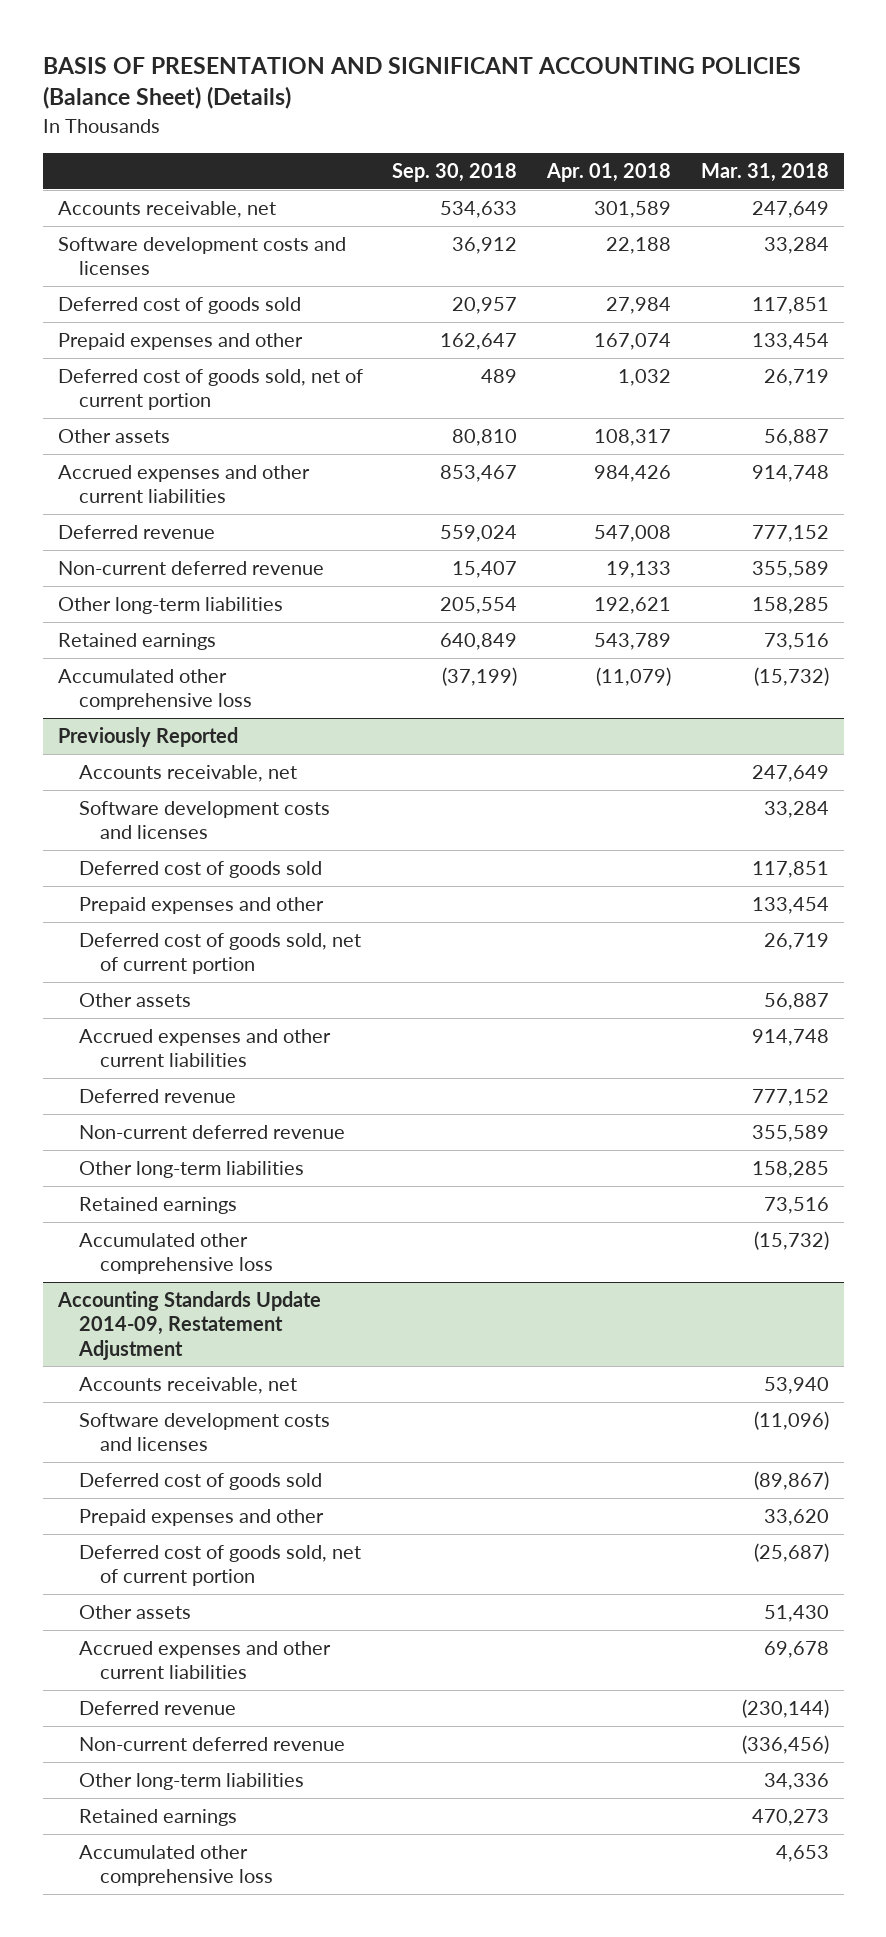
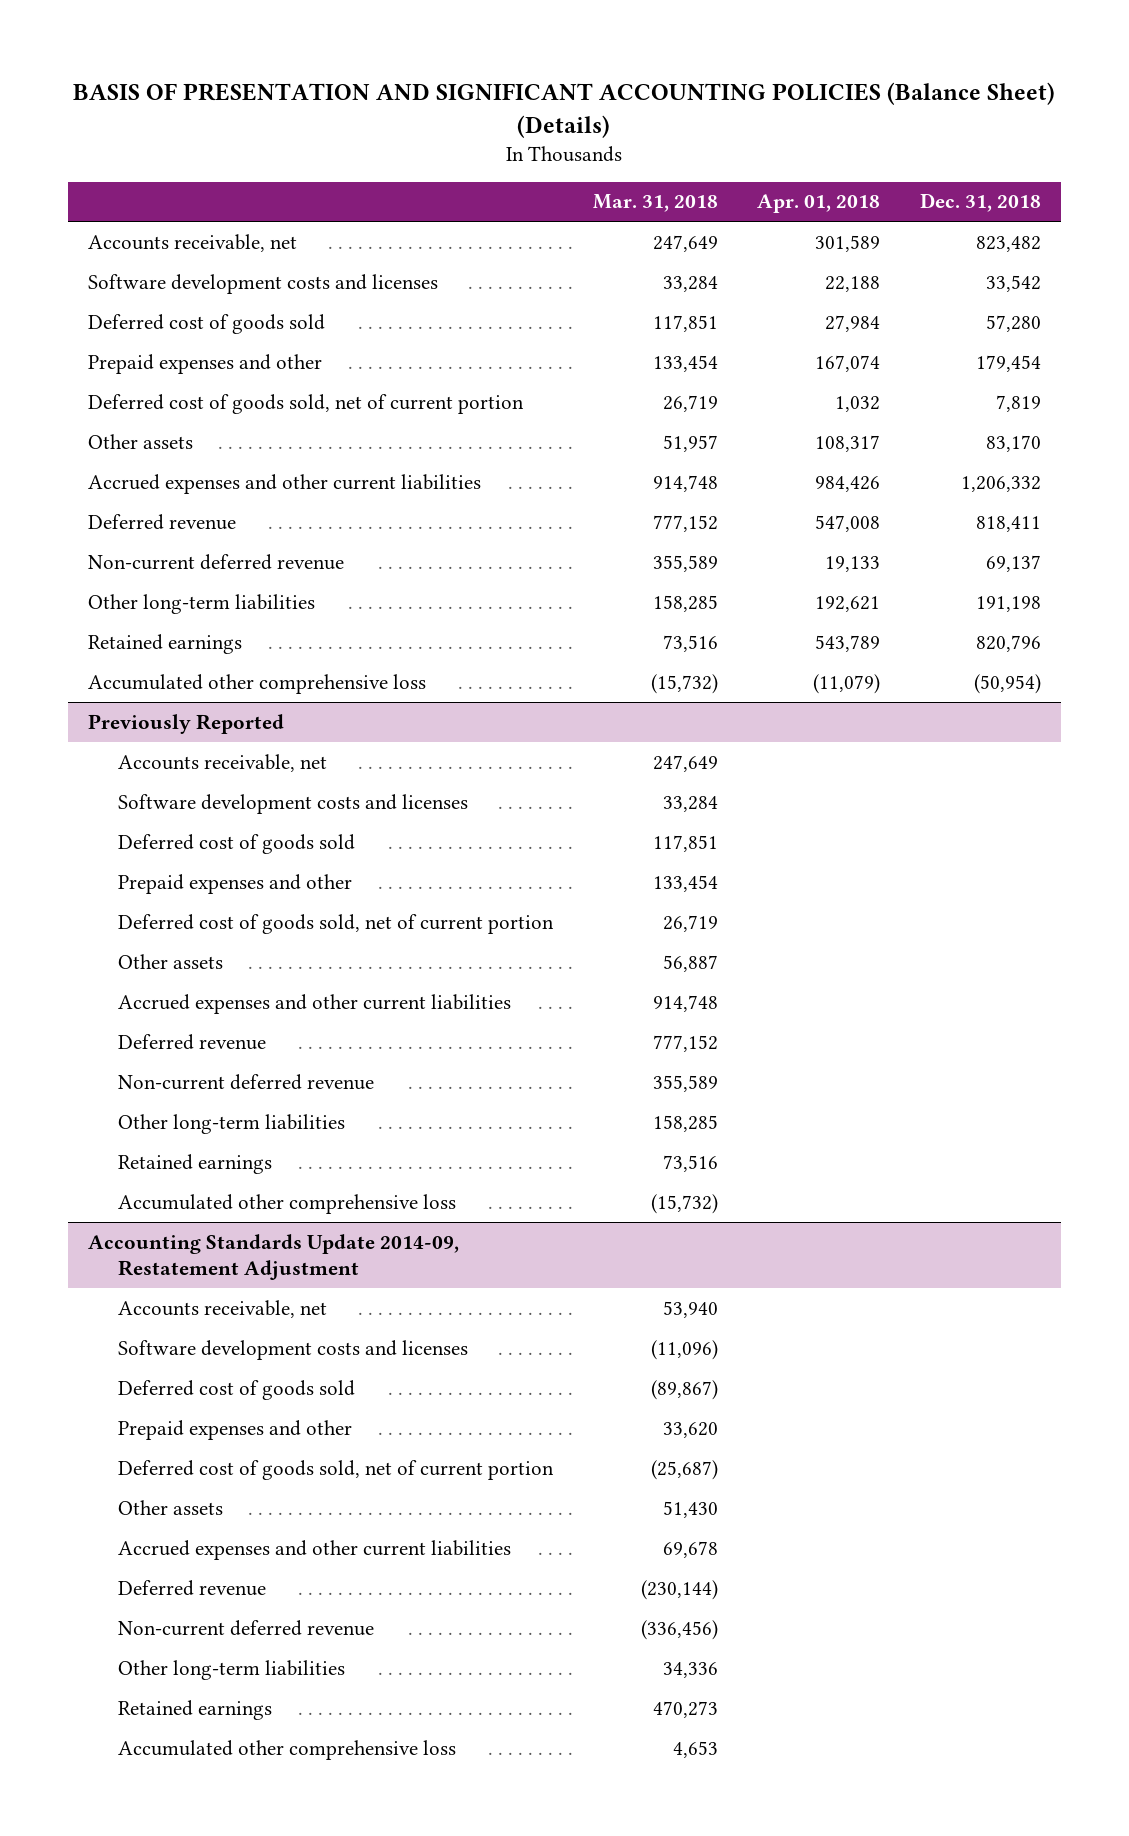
- | Sep. 30, 2018 | Apr. 01, 2018 | Mar. 31, 2018
+ | Mar. 31, 2018 | Apr. 01, 2018 | Dec. 31, 2018
- Other assets | 80,810 | 108,317 | 56,887
+ Other assets | 51,957 | 108,317 | 83,170

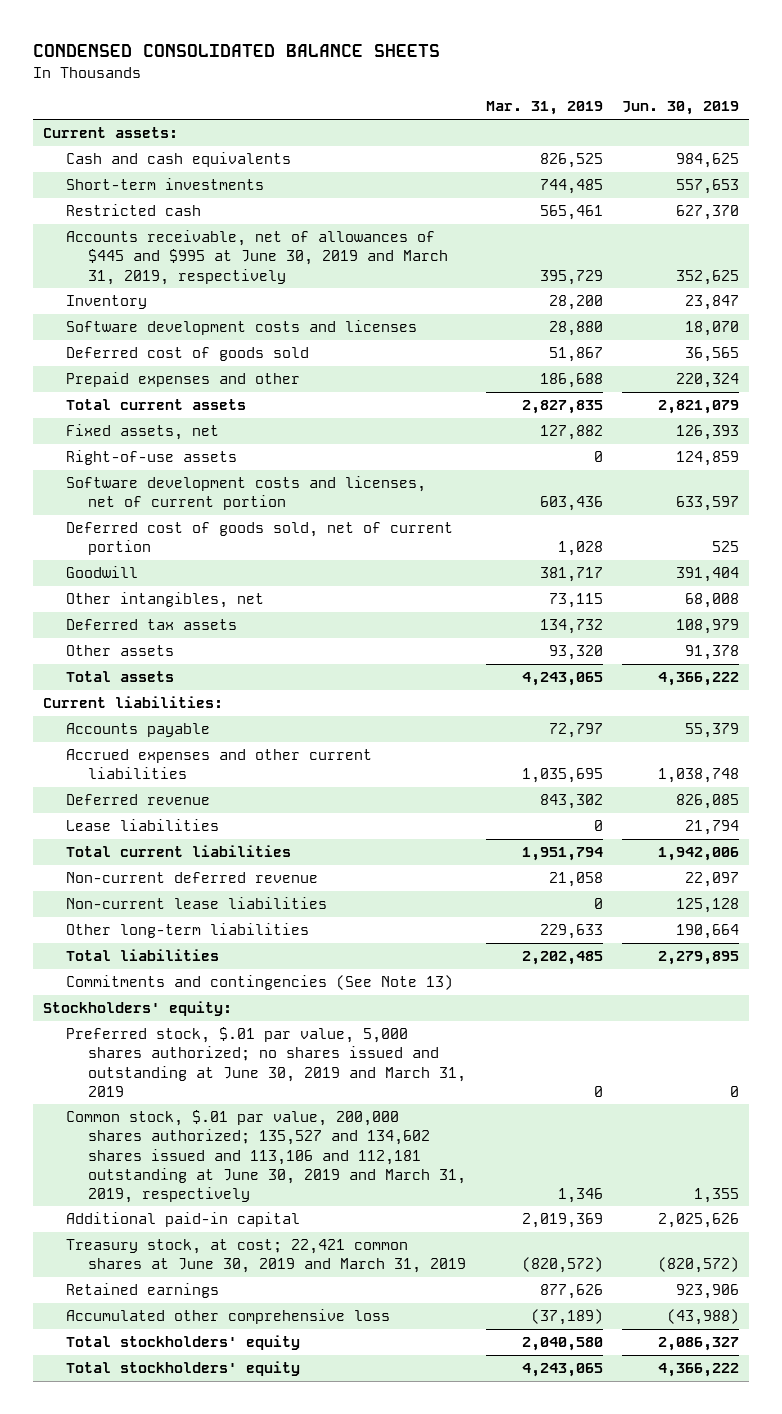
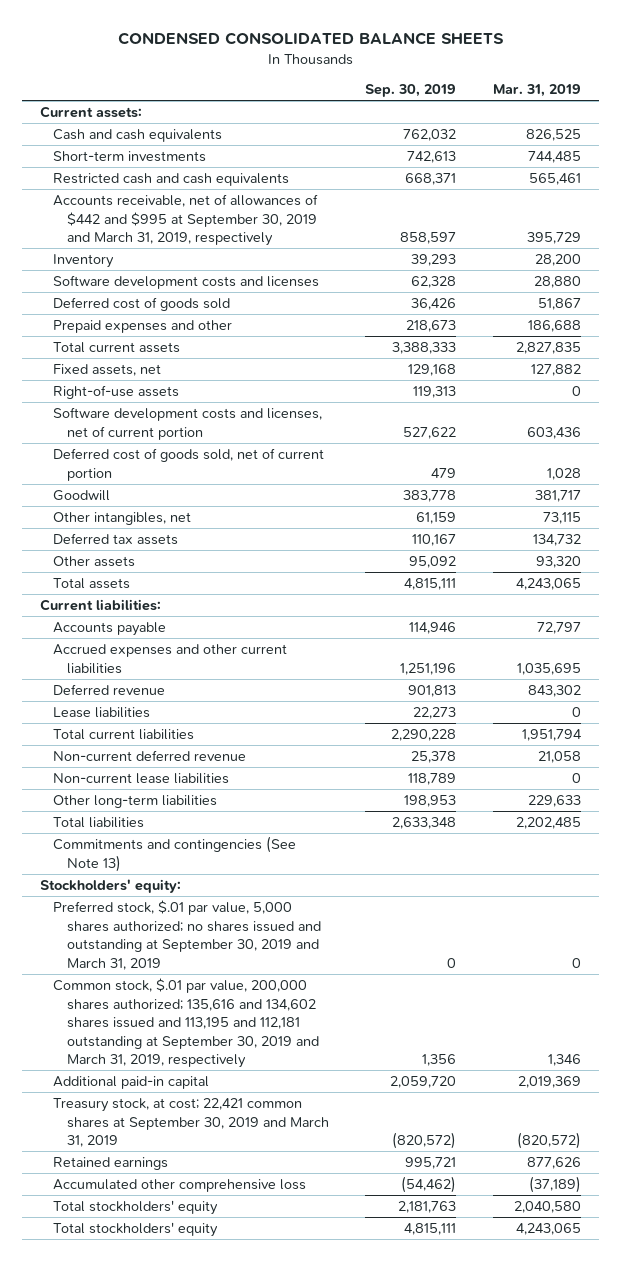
- | Mar. 31, 2019 | Jun. 30, 2019
+ | Sep. 30, 2019 | Mar. 31, 2019
- Restricted cash | 565,461 | 627,370
- Accounts receivable, net of allowances of $445 and $995 at June 30, 2019 and March 31, 2019, respectively | 395,729 | 352,625
+ Restricted cash and cash equivalents | 668,371 | 565,461
+ Accounts receivable, net of allowances of $442 and $995 at September 30, 2019 and March 31, 2019, respectively | 858,597 | 395,729
- Preferred stock, $.01 par value, 5,000 shares authorized; no shares issued and outstanding at June 30, 2019 and March 31, 2019 | 0 | 0
- Common stock, $.01 par value, 200,000 shares authorized; 135,527 and 134,602 shares issued and 113,106 and 112,181 outstanding at June 30, 2019 and March 31, 2019, respectively | 1,346 | 1,355
+ Preferred stock, $.01 par value, 5,000 shares authorized; no shares issued and outstanding at September 30, 2019 and March 31, 2019 | 0 | 0
+ Common stock, $.01 par value, 200,000 shares authorized; 135,616 and 134,602 shares issued and 113,195 and 112,181 outstanding at September 30, 2019 and March 31, 2019, respectively | 1,356 | 1,346
- Treasury stock, at cost; 22,421 common shares at June 30, 2019 and March 31, 2019 | (820,572) | (820,572)
+ Treasury stock, at cost; 22,421 common shares at September 30, 2019 and March 31, 2019 | (820,572) | (820,572)

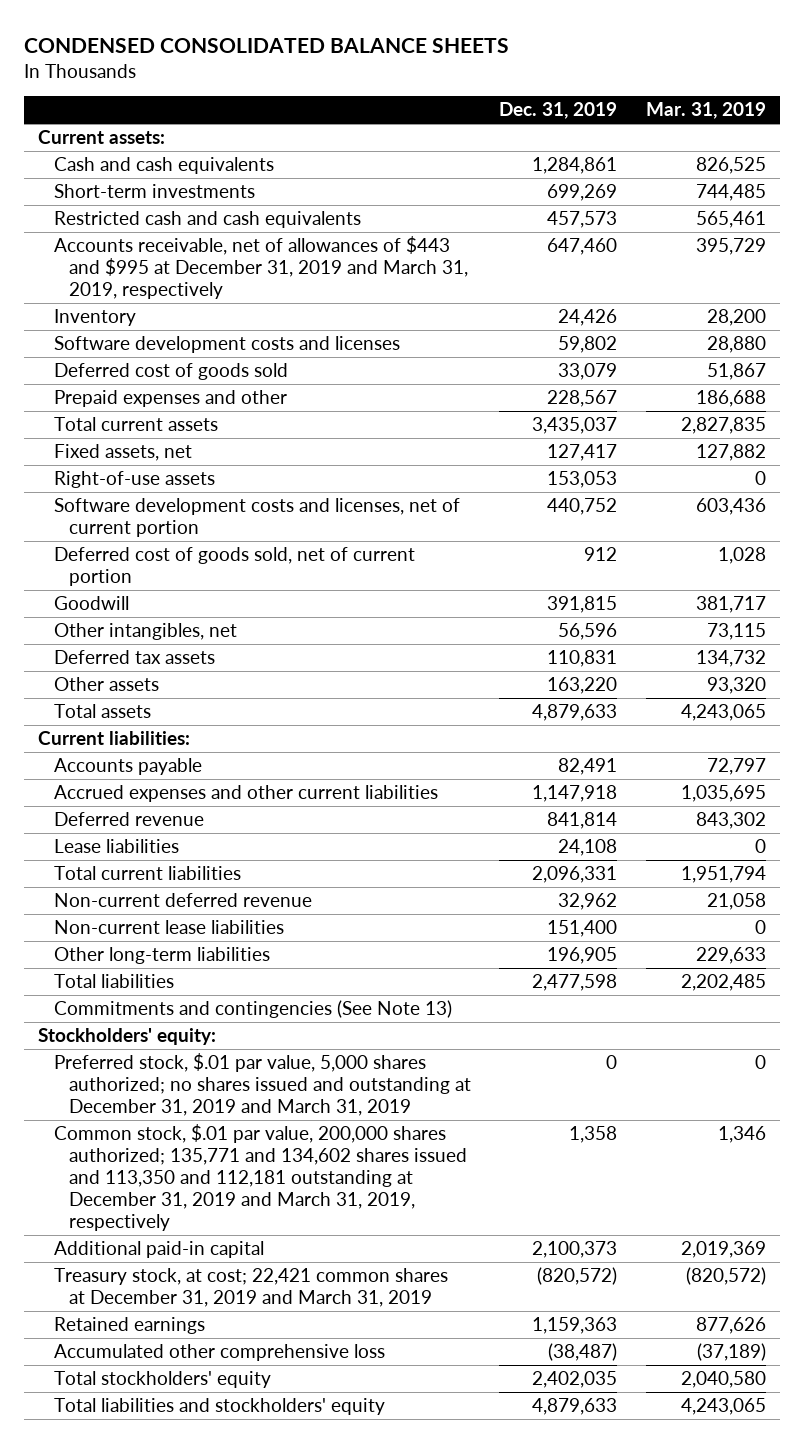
- | Sep. 30, 2019 | Mar. 31, 2019
+ | Dec. 31, 2019 | Mar. 31, 2019
- Accounts receivable, net of allowances of $442 and $995 at September 30, 2019 and March 31, 2019, respectively | 858,597 | 395,729
+ Accounts receivable, net of allowances of $443 and $995 at December 31, 2019 and March 31, 2019, respectively | 647,460 | 395,729
- Preferred stock, $.01 par value, 5,000 shares authorized; no shares issued and outstanding at September 30, 2019 and March 31, 2019 | 0 | 0
- Common stock, $.01 par value, 200,000 shares authorized; 135,616 and 134,602 shares issued and 113,195 and 112,181 outstanding at September 30, 2019 and March 31, 2019, respectively | 1,356 | 1,346
+ Preferred stock, $.01 par value, 5,000 shares authorized; no shares issued and outstanding at December 31, 2019 and March 31, 2019 | 0 | 0
+ Common stock, $.01 par value, 200,000 shares authorized; 135,771 and 134,602 shares issued and 113,350 and 112,181 outstanding at December 31, 2019 and March 31, 2019, respectively | 1,358 | 1,346
- Treasury stock, at cost; 22,421 common shares at September 30, 2019 and March 31, 2019 | (820,572) | (820,572)
+ Treasury stock, at cost; 22,421 common shares at December 31, 2019 and March 31, 2019 | (820,572) | (820,572)
- Total stockholders' equity | 4,815,111 | 4,243,065
+ Total liabilities and stockholders' equity | 4,879,633 | 4,243,065

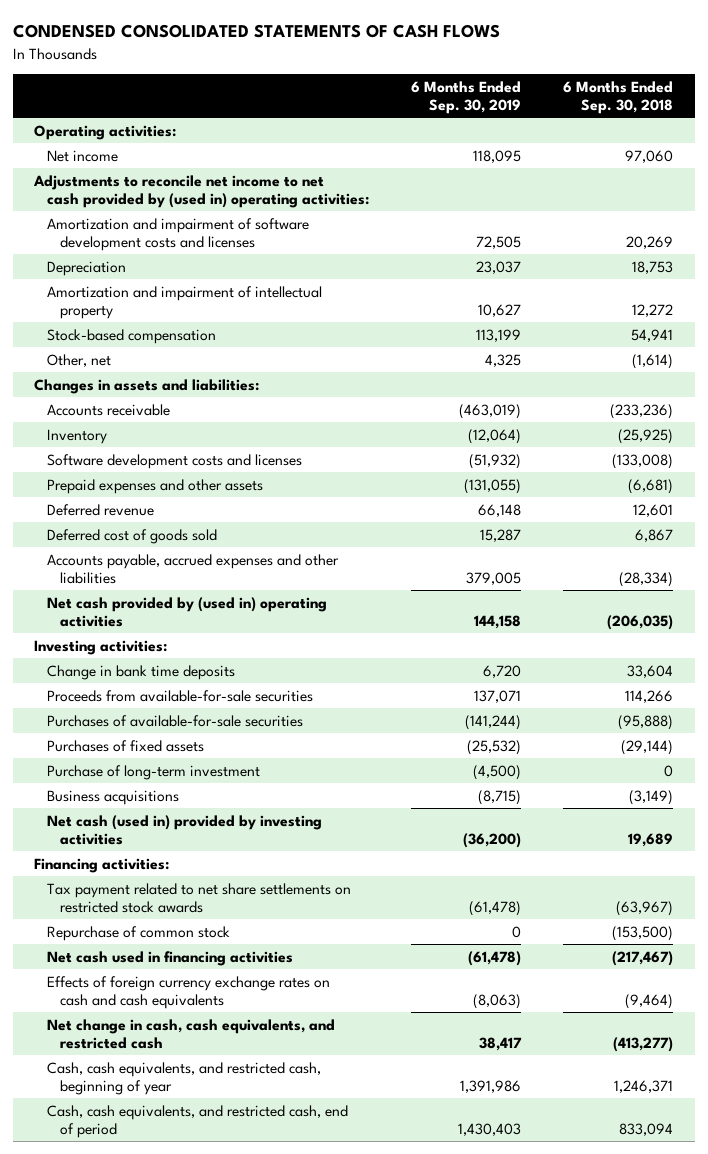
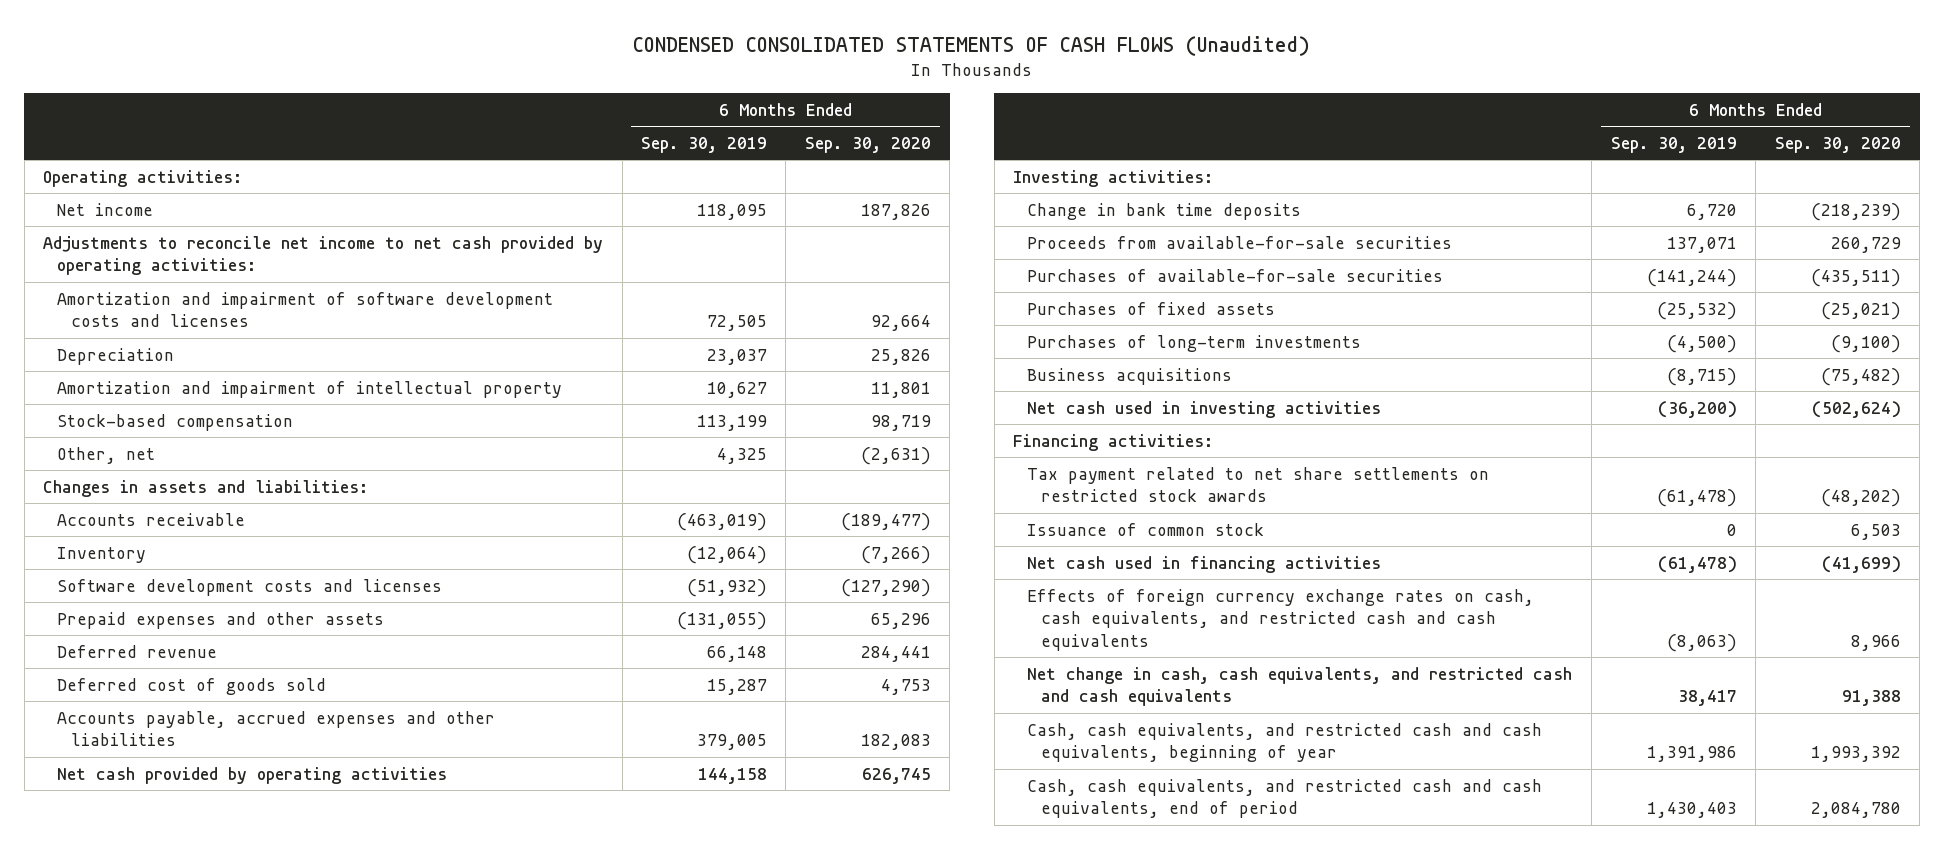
- CONDENSED CONSOLIDATED STATEMENTS OF CASH FLOWS
+ CONDENSED CONSOLIDATED STATEMENTS OF CASH FLOWS (Unaudited)
- | 6 Months Ended Sep. 30, 2019 | 6 Months Ended Sep. 30, 2018
+ | 6 Months Ended Sep. 30, 2019 | 6 Months Ended Sep. 30, 2020
- Adjustments to reconcile net income to net cash provided by (used in) operating activities:
+ Adjustments to reconcile net income to net cash provided by operating activities:
- Net cash provided by (used in) operating activities | 144,158 | (206,035)
+ Net cash provided by operating activities | 144,158 | 626,745
- Purchase of long-term investment | (4,500) | 0
+ Purchases of long-term investments | (4,500) | (9,100)
- Net cash (used in) provided by investing activities | (36,200) | 19,689
+ Net cash used in investing activities | (36,200) | (502,624)
- Repurchase of common stock | 0 | (153,500)
+ Issuance of common stock | 0 | 6,503
- Effects of foreign currency exchange rates on cash and cash equivalents | (8,063) | (9,464)
- Net change in cash, cash equivalents, and restricted cash | 38,417 | (413,277)
- Cash, cash equivalents, and restricted cash, beginning of year | 1,391,986 | 1,246,371
- Cash, cash equivalents, and restricted cash, end of period | 1,430,403 | 833,094
+ Effects of foreign currency exchange rates on cash, cash equivalents, and restricted cash and cash equivalents | (8,063) | 8,966
+ Net change in cash, cash equivalents, and restricted cash and cash equivalents | 38,417 | 91,388
+ Cash, cash equivalents, and restricted cash and cash equivalents, beginning of year | 1,391,986 | 1,993,392
+ Cash, cash equivalents, and restricted cash and cash equivalents, end of period | 1,430,403 | 2,084,780

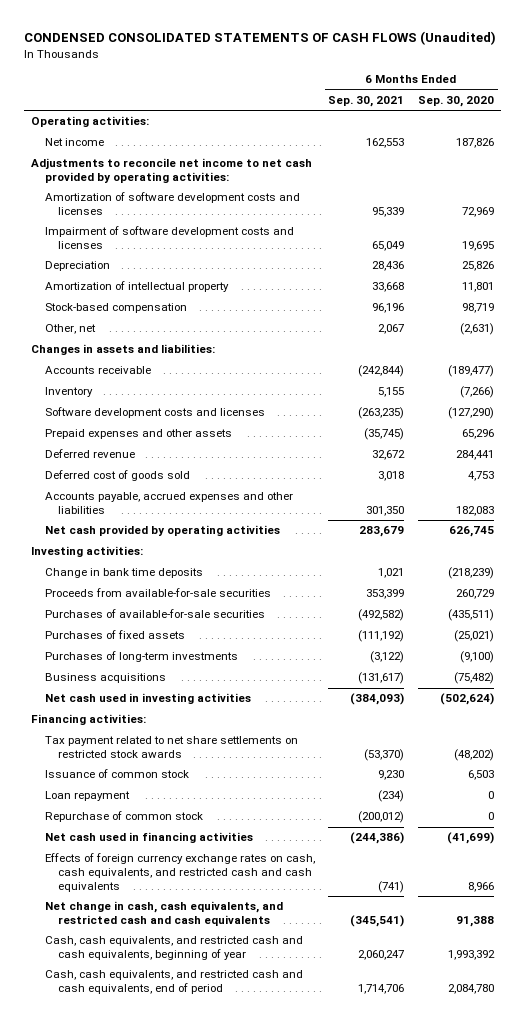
- | 6 Months Ended Sep. 30, 2019 | 6 Months Ended Sep. 30, 2020
+ | 6 Months Ended Sep. 30, 2021 | 6 Months Ended Sep. 30, 2020
- Amortization and impairment of software development costs and licenses | 72,505 | 92,664
+ Amortization of software development costs and licenses | 95,339 | 72,969
+ Impairment of software development costs and licenses | 65,049 | 19,695
- Amortization and impairment of intellectual property | 10,627 | 11,801
+ Amortization of intellectual property | 33,668 | 11,801
+ Loan repayment | (234) | 0
+ Repurchase of common stock | (200,012) | 0

